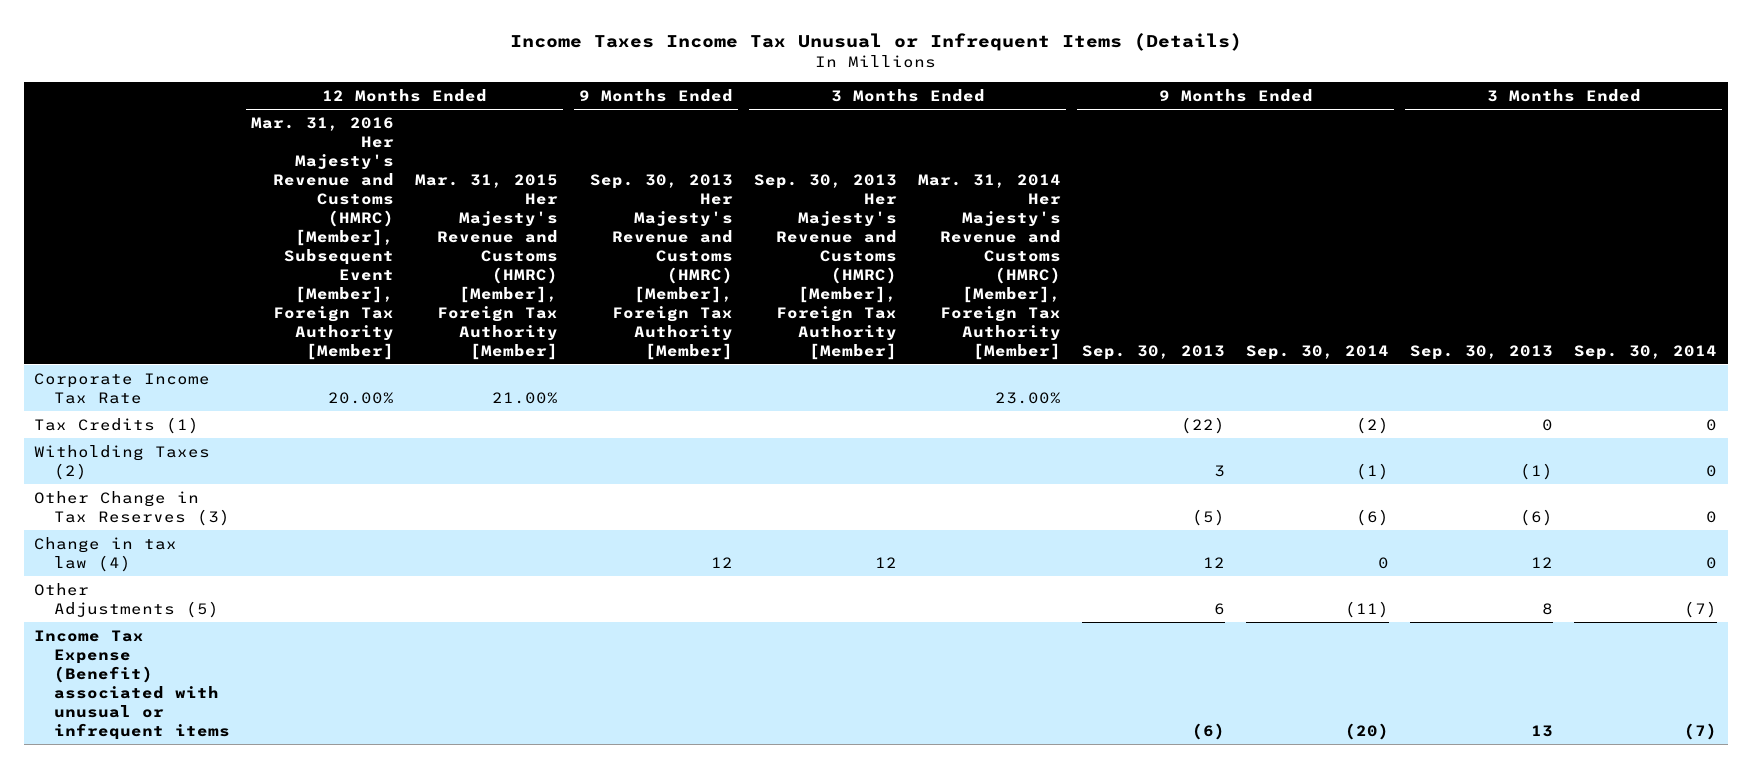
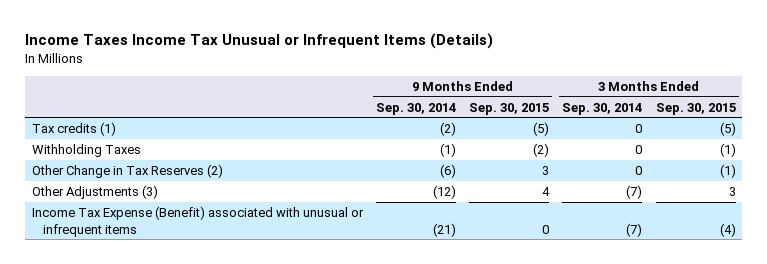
- | 12 Months Ended Mar. 31, 2016 Her Majesty's Revenue and Customs (HMRC) [Member], Subsequent Event [Member], Foreign Tax Authority [Member] | 12 Months Ended Mar. 31, 2015 Her Majesty's Revenue and Customs (HMRC) [Member], Foreign Tax Authority [Member] | 9 Months Ended Sep. 30, 2013 Her Majesty's Revenue and Customs (HMRC) [Member], Foreign Tax Authority [Member] | 3 Months Ended Sep. 30, 2013 Her Majesty's Revenue and Customs (HMRC) [Member], Foreign Tax Authority [Member] | 3 Months Ended Mar. 31, 2014 Her Majesty's Revenue and Customs (HMRC) [Member], Foreign Tax Authority [Member] | 9 Months Ended Sep. 30, 2013 | 9 Months Ended Sep. 30, 2014 | 3 Months Ended Sep. 30, 2013 | 3 Months Ended Sep. 30, 2014
+ | 9 Months Ended Sep. 30, 2014 | 9 Months Ended Sep. 30, 2015 | 3 Months Ended Sep. 30, 2014 | 3 Months Ended Sep. 30, 2015
- Corporate Income Tax Rate | 20.00% | 21.00% | | | 23.00% | | | |
- Tax Credits (1) | | | | | | (22) | (2) | 0 | 0
- Witholding Taxes (2) | | | | | | 3 | (1) | (1) | 0
- Other Change in Tax Reserves (3) | | | | | | (5) | (6) | (6) | 0
- Change in tax law (4) | | | 12 | 12 | | 12 | 0 | 12 | 0
- Other Adjustments (5) | | | | | | 6 | (11) | 8 | (7)
- Income Tax Expense (Benefit) associated with unusual or infrequent items | | | | | | (6) | (20) | 13 | (7)
+ Tax credits (1) | (2) | (5) | 0 | (5)
+ Withholding Taxes | (1) | (2) | 0 | (1)
+ Other Change in Tax Reserves (2) | (6) | 3 | 0 | (1)
+ Other Adjustments (3) | (12) | 4 | (7) | 3
+ Income Tax Expense (Benefit) associated with unusual or infrequent items | (21) | 0 | (7) | (4)

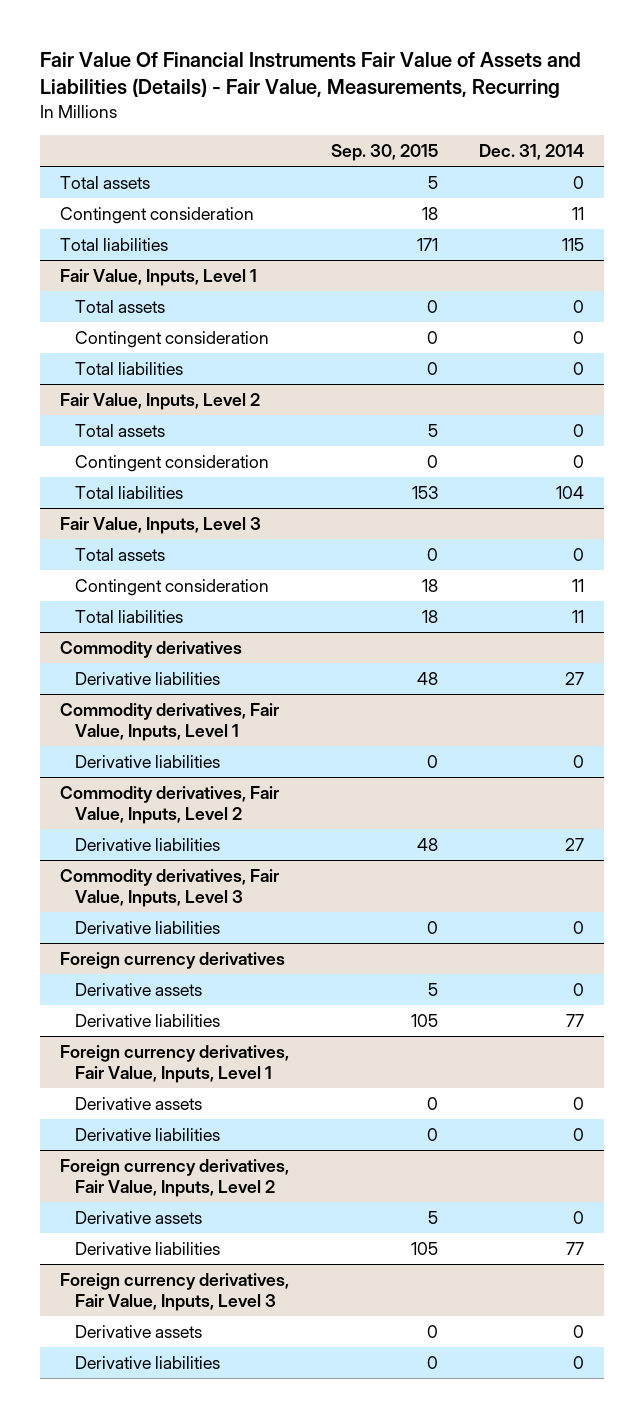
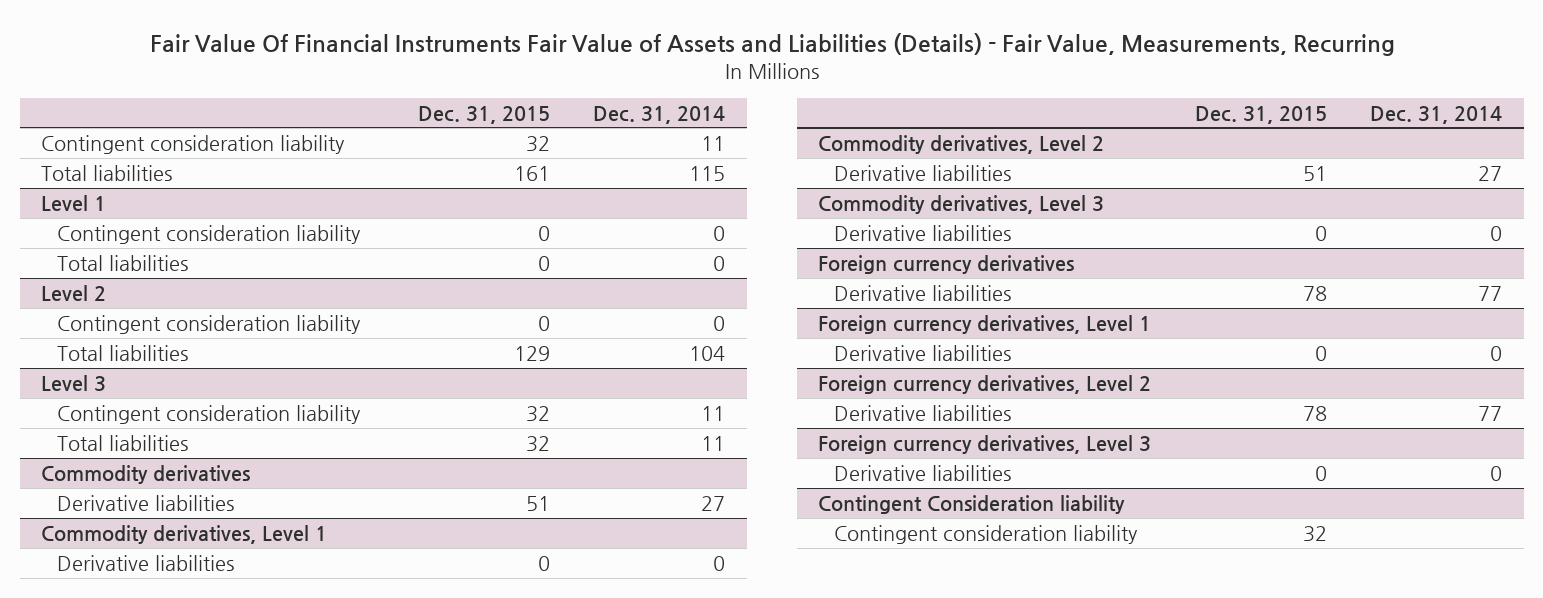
- | Sep. 30, 2015 | Dec. 31, 2014
+ | Dec. 31, 2015 | Dec. 31, 2014
- Total assets | 5 | 0
- Contingent consideration | 18 | 11
+ Contingent consideration liability | 32 | 11
- Fair Value, Inputs, Level 1
- Total assets | 0 | 0
- Contingent consideration | 0 | 0
+ Level 1
+ Contingent consideration liability | 0 | 0
- Fair Value, Inputs, Level 2
- Total assets | 5 | 0
- Contingent consideration | 0 | 0
+ Level 2
+ Contingent consideration liability | 0 | 0
- Fair Value, Inputs, Level 3
- Total assets | 0 | 0
- Contingent consideration | 18 | 11
+ Level 3
+ Contingent consideration liability | 32 | 11
- Commodity derivatives, Fair Value, Inputs, Level 1
+ Commodity derivatives, Level 1
- Commodity derivatives, Fair Value, Inputs, Level 2
+ Commodity derivatives, Level 2
- Commodity derivatives, Fair Value, Inputs, Level 3
+ Commodity derivatives, Level 3
@ Foreign currency derivatives
- Derivative assets | 5 | 0
- Foreign currency derivatives, Fair Value, Inputs, Level 1
- Derivative assets | 0 | 0
+ Foreign currency derivatives, Level 1
- Foreign currency derivatives, Fair Value, Inputs, Level 2
- Derivative assets | 5 | 0
+ Foreign currency derivatives, Level 2
- Foreign currency derivatives, Fair Value, Inputs, Level 3
- Derivative assets | 0 | 0
+ Foreign currency derivatives, Level 3
+ Contingent Consideration liability
+ Contingent consideration liability | 32 |

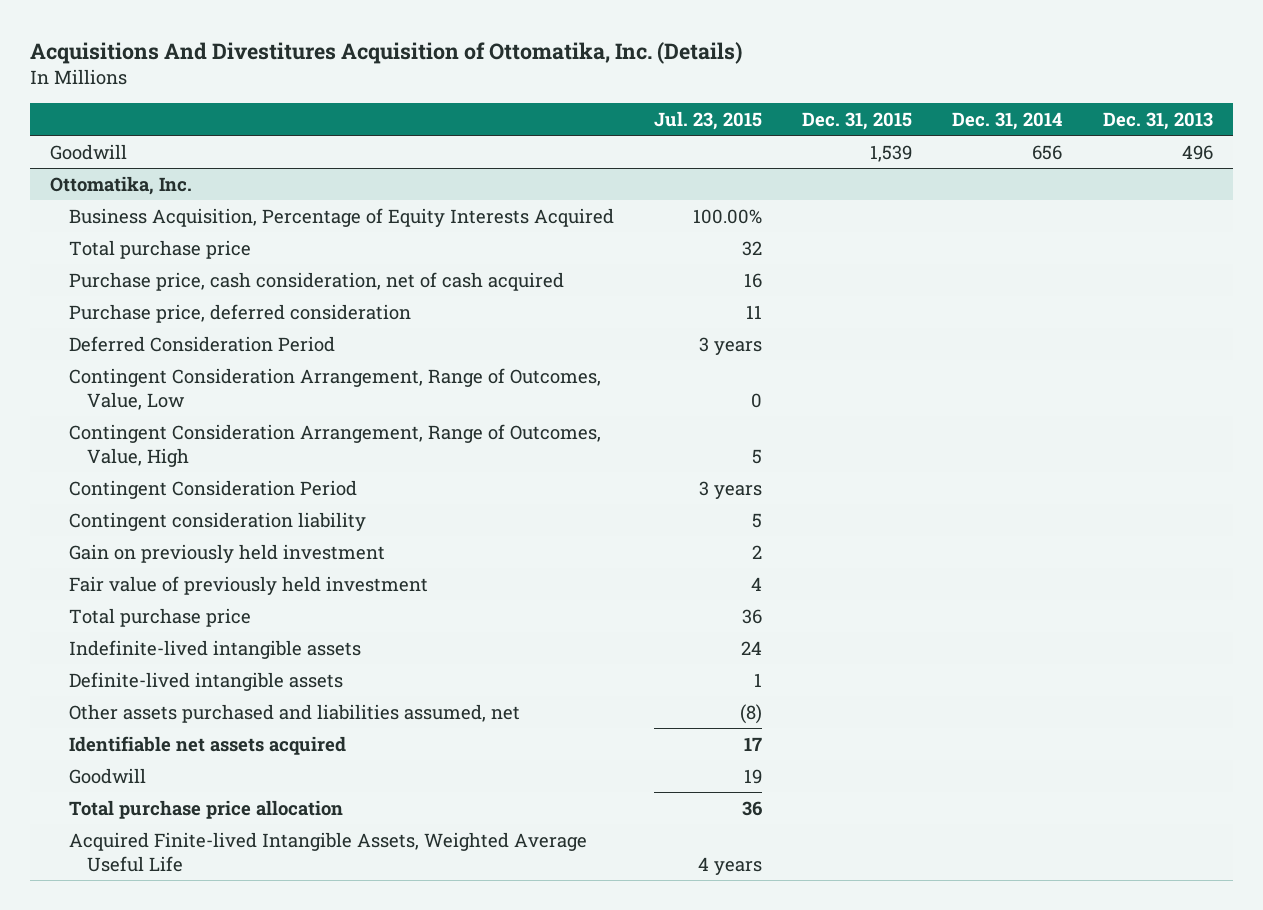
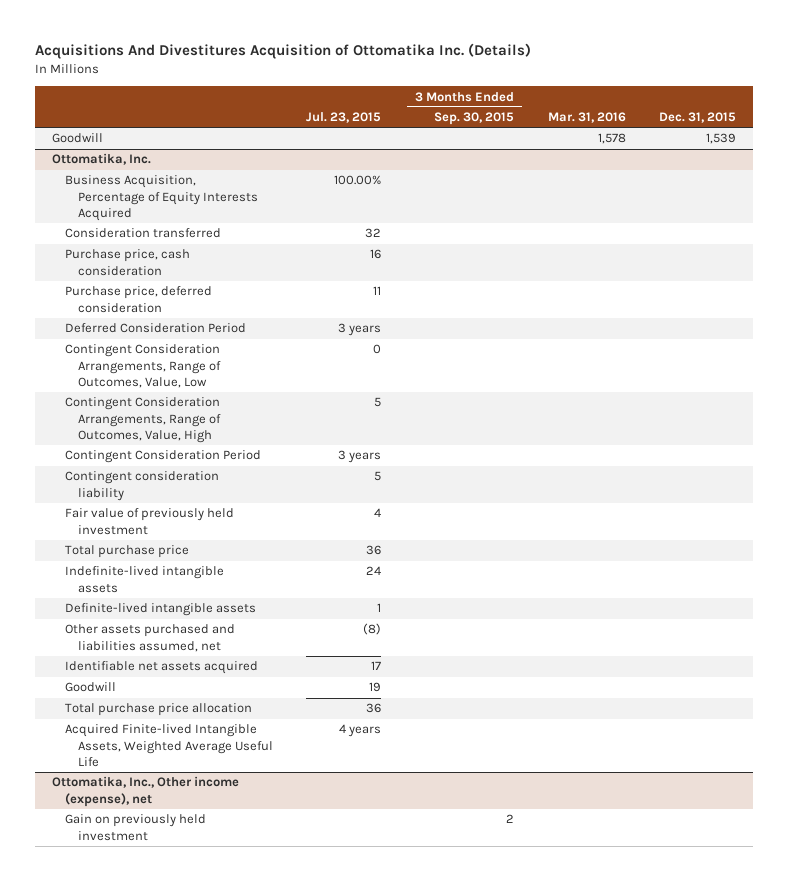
- Acquisitions And Divestitures Acquisition of Ottomatika, Inc. (Details)
+ Acquisitions And Divestitures Acquisition of Ottomatika Inc. (Details)
- | Jul. 23, 2015 | Dec. 31, 2015 | Dec. 31, 2014 | Dec. 31, 2013
+ | Jul. 23, 2015 | 3 Months Ended Sep. 30, 2015 | Mar. 31, 2016 | Dec. 31, 2015
@ Ottomatika, Inc.
- Total purchase price | 32 | | |
- Purchase price, cash consideration, net of cash acquired | 16 | | |
+ Consideration transferred | 32 | | |
+ Purchase price, cash consideration | 16 | | |
- Contingent Consideration Arrangement, Range of Outcomes, Value, Low | 0 | | |
- Contingent Consideration Arrangement, Range of Outcomes, Value, High | 5 | | |
+ Contingent Consideration Arrangements, Range of Outcomes, Value, Low | 0 | | |
+ Contingent Consideration Arrangements, Range of Outcomes, Value, High | 5 | | |
- Gain on previously held investment | 2 | | |
+ Ottomatika, Inc., Other income (expense), net
+ Gain on previously held investment | | 2 | |

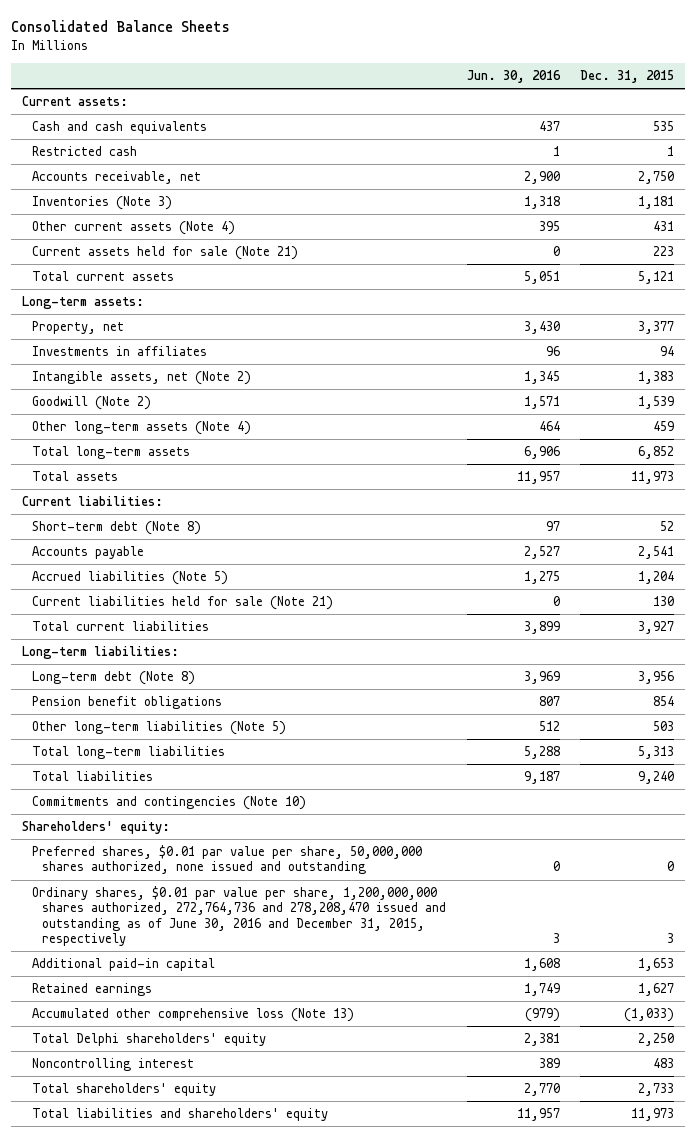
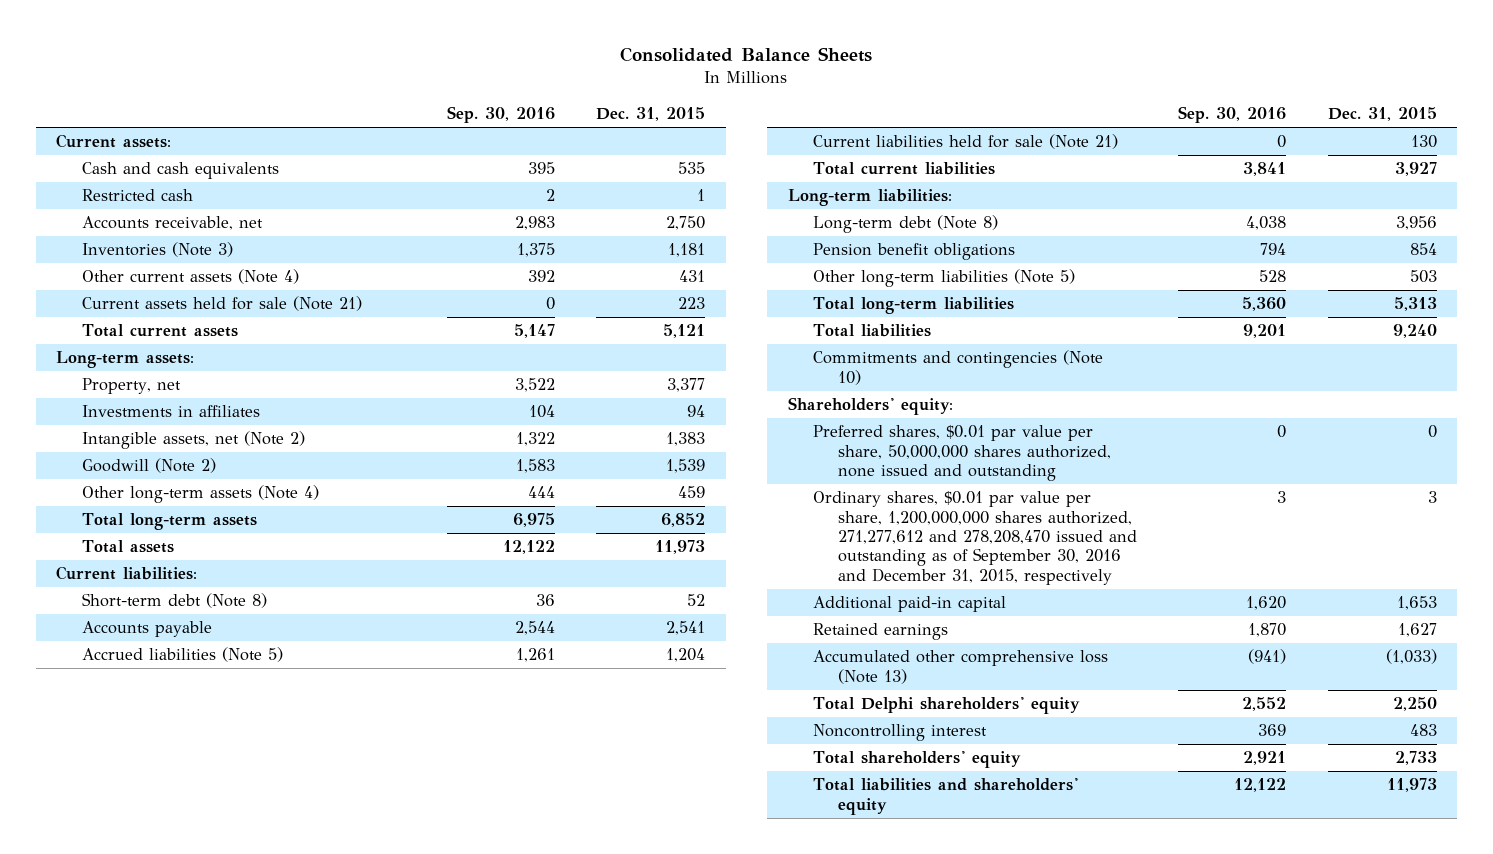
- | Jun. 30, 2016 | Dec. 31, 2015
+ | Sep. 30, 2016 | Dec. 31, 2015
- Ordinary shares, $0.01 par value per share, 1,200,000,000 shares authorized, 272,764,736 and 278,208,470 issued and outstanding as of June 30, 2016 and December 31, 2015, respectively | 3 | 3
+ Ordinary shares, $0.01 par value per share, 1,200,000,000 shares authorized, 271,277,612 and 278,208,470 issued and outstanding as of September 30, 2016 and December 31, 2015, respectively | 3 | 3

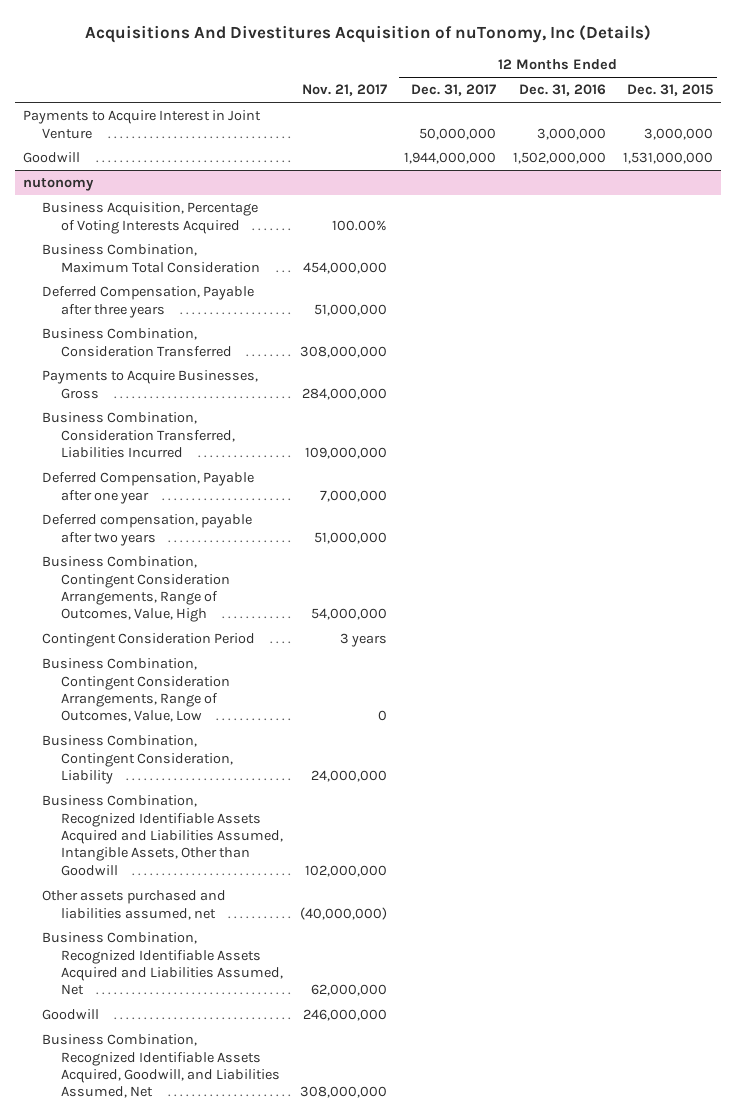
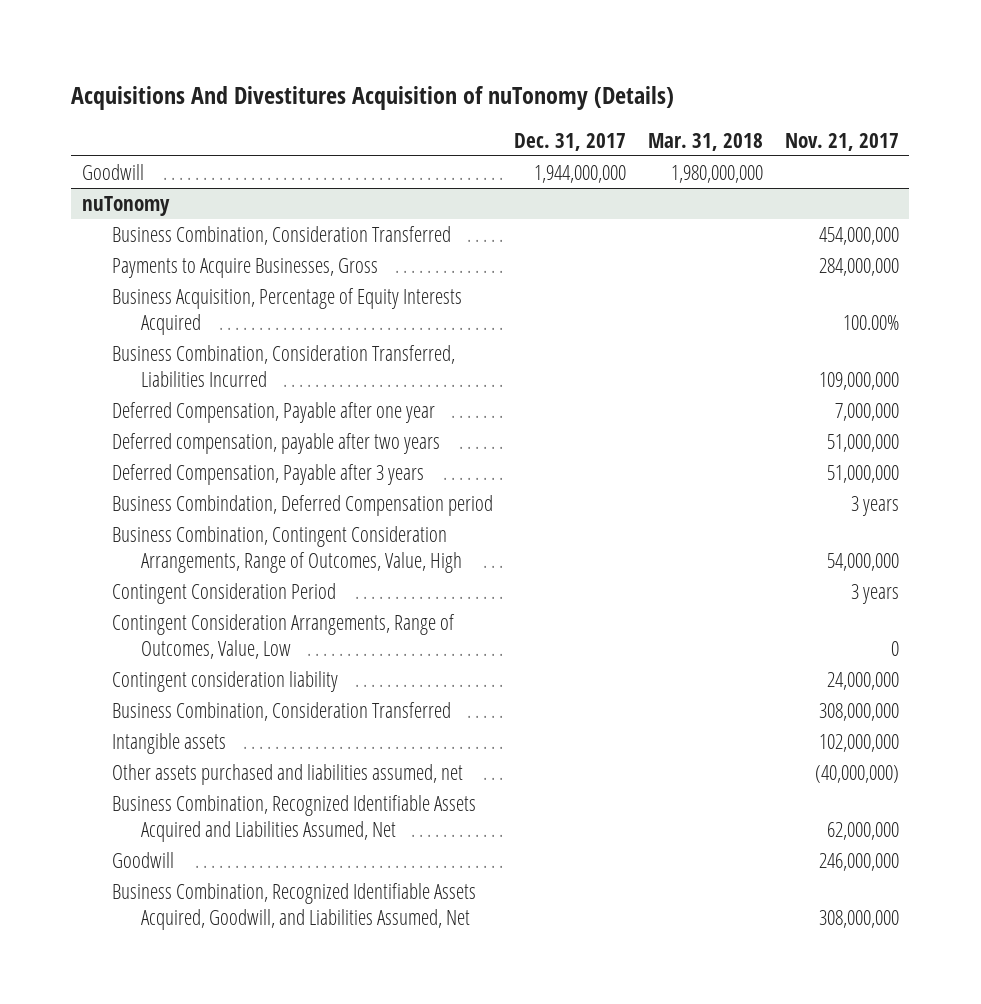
- Acquisitions And Divestitures Acquisition of nuTonomy, Inc (Details)
+ Acquisitions And Divestitures Acquisition of nuTonomy (Details)
- | Nov. 21, 2017 | 12 Months Ended Dec. 31, 2017 | 12 Months Ended Dec. 31, 2016 | 12 Months Ended Dec. 31, 2015
+ | Dec. 31, 2017 | Mar. 31, 2018 | Nov. 21, 2017
- Payments to Acquire Interest in Joint Venture | | 50,000,000 | 3,000,000 | 3,000,000
- nutonomy
- Business Acquisition, Percentage of Voting Interests Acquired | 100.00% | | |
- Business Combination, Maximum Total Consideration | 454,000,000 | | |
- Deferred Compensation, Payable after three years | 51,000,000 | | |
- Business Combination, Consideration Transferred | 308,000,000 | | |
+ nuTonomy
+ Business Combination, Consideration Transferred | | | 454,000,000
+ Business Acquisition, Percentage of Equity Interests Acquired | | | 100.00%
+ Deferred Compensation, Payable after 3 years | | | 51,000,000
+ Business Combindation, Deferred Compensation period | | | 3 years
- Business Combination, Contingent Consideration Arrangements, Range of Outcomes, Value, Low | 0 | | |
- Business Combination, Contingent Consideration, Liability | 24,000,000 | | |
- Business Combination, Recognized Identifiable Assets Acquired and Liabilities Assumed, Intangible Assets, Other than Goodwill | 102,000,000 | | |
+ Contingent Consideration Arrangements, Range of Outcomes, Value, Low | | | 0
+ Contingent consideration liability | | | 24,000,000
+ Business Combination, Consideration Transferred | | | 308,000,000
+ Intangible assets | | | 102,000,000

